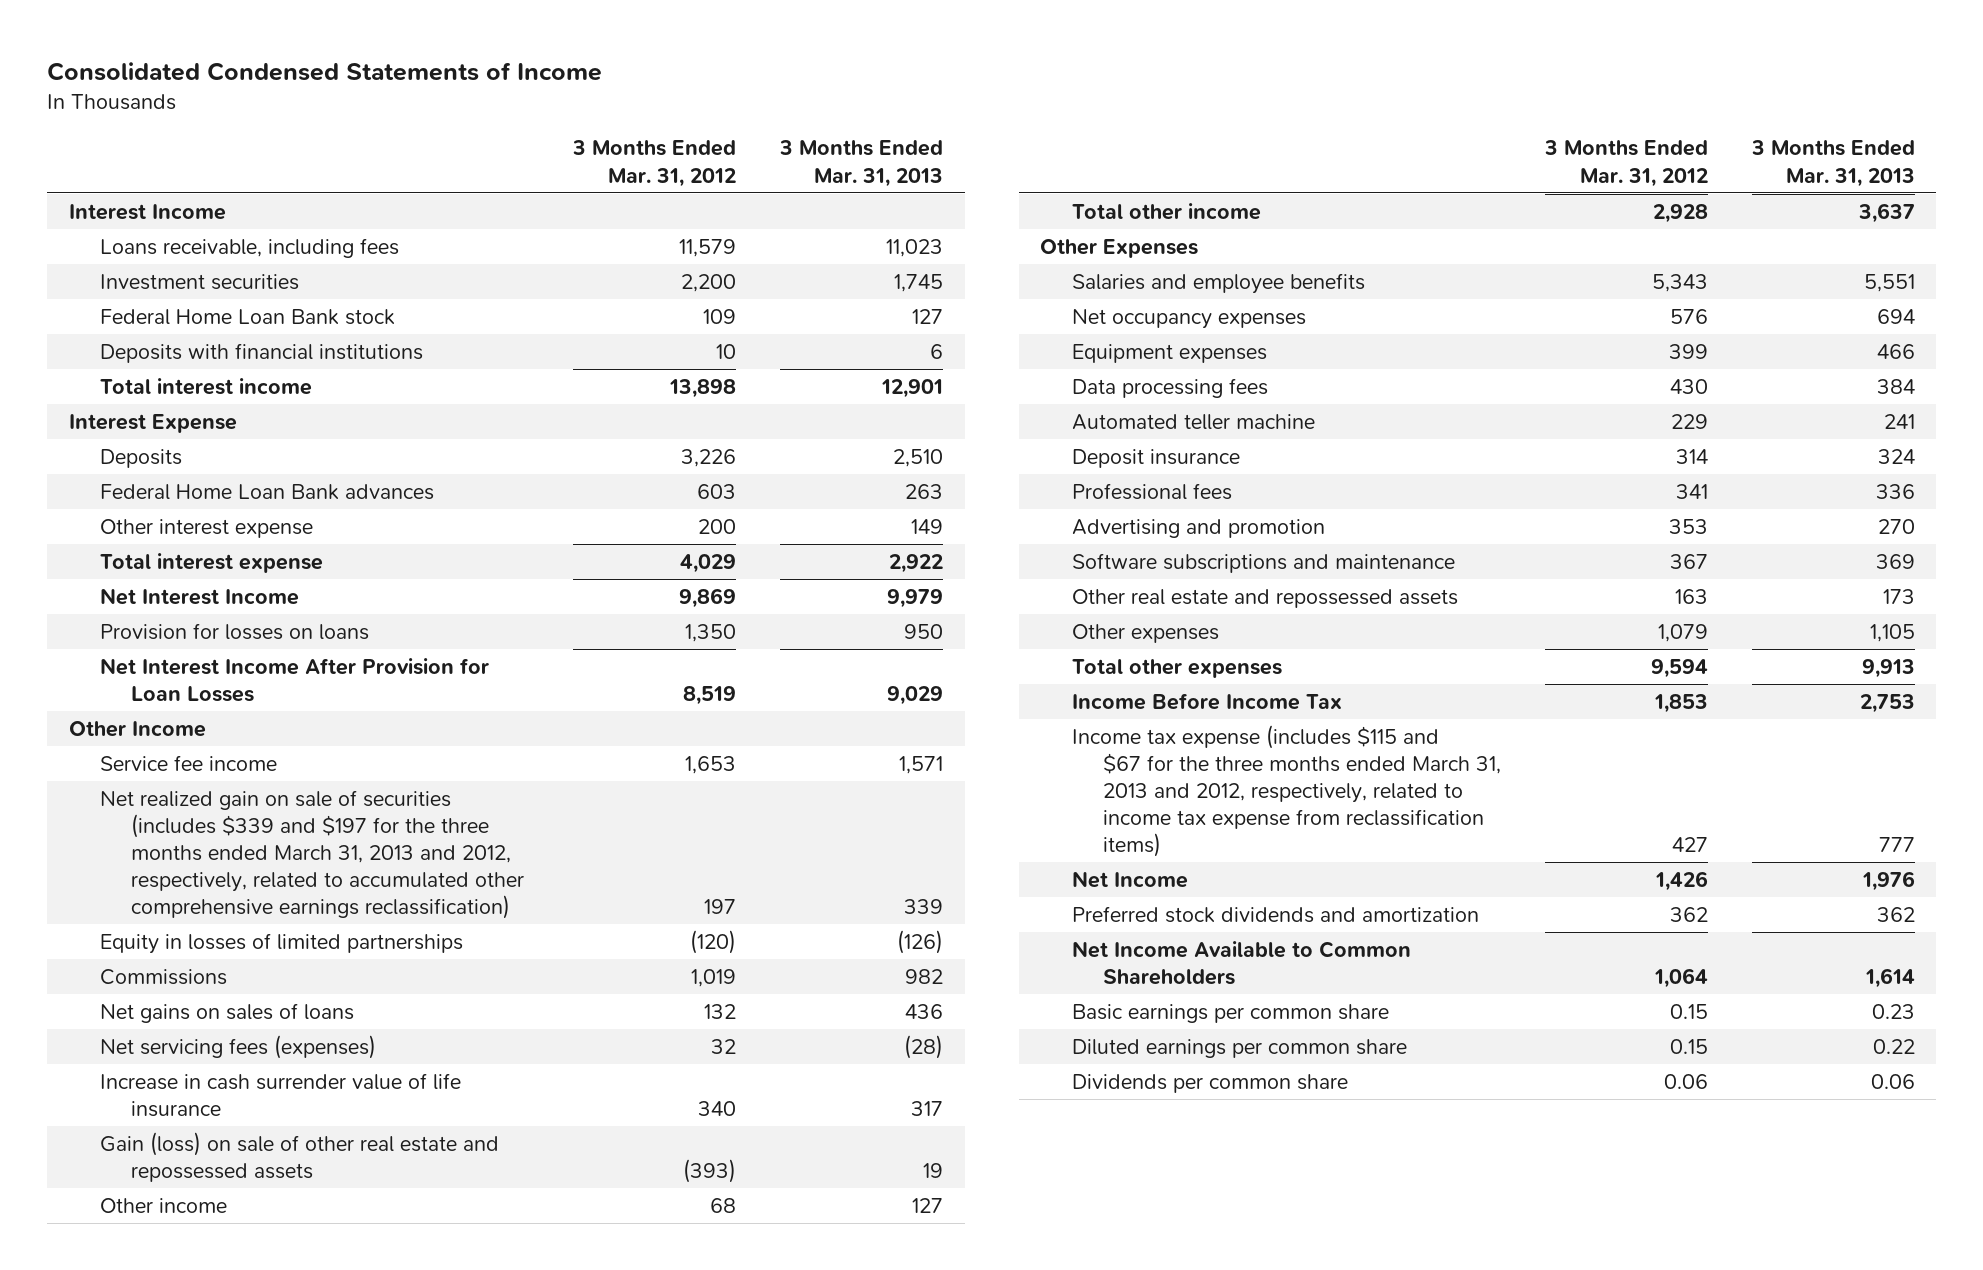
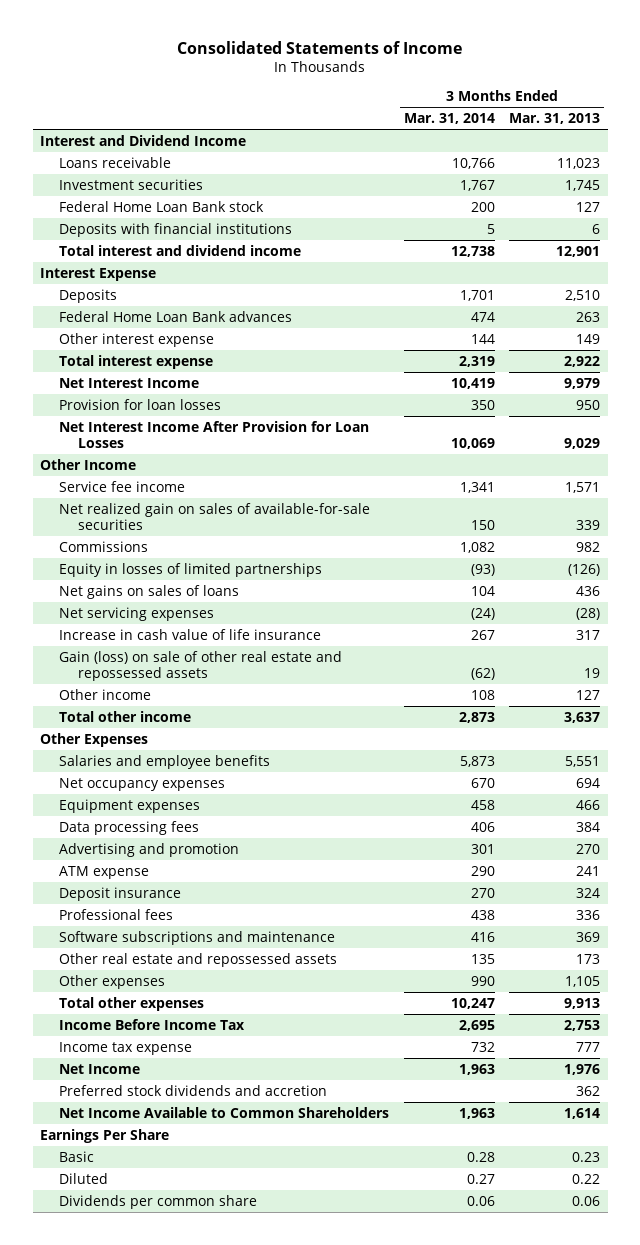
- Consolidated Condensed Statements of Income
+ Consolidated Statements of Income
- | 3 Months Ended Mar. 31, 2012 | 3 Months Ended Mar. 31, 2013
+ | 3 Months Ended Mar. 31, 2014 | 3 Months Ended Mar. 31, 2013
- Interest Income
- Loans receivable, including fees | 11,579 | 11,023
+ Interest and Dividend Income
+ Loans receivable | 10,766 | 11,023
- Total interest income | 13,898 | 12,901
+ Total interest and dividend income | 12,738 | 12,901
- Provision for losses on loans | 1,350 | 950
+ Provision for loan losses | 350 | 950
- Net realized gain on sale of securities (includes $339 and $197 for the three months ended March 31, 2013 and 2012, respectively, related to accumulated other comprehensive earnings reclassification) | 197 | 339
+ Net realized gain on sales of available-for-sale securities | 150 | 339
moved down: Equity in losses of limited partnerships | (93) | (126)
- Net servicing fees (expenses) | 32 | (28)
- Increase in cash surrender value of life insurance | 340 | 317
+ Net servicing expenses | (24) | (28)
+ Increase in cash value of life insurance | 267 | 317
- Automated teller machine | 229 | 241
moved up: Advertising and promotion | 301 | 270
+ ATM expense | 290 | 241
- Income tax expense (includes $115 and $67 for the three months ended March 31, 2013 and 2012, respectively, related to income tax expense from reclassification items) | 427 | 777
+ Income tax expense | 732 | 777
- Preferred stock dividends and amortization | 362 | 362
+ Preferred stock dividends and accretion | | 362
- Basic earnings per common share | 0.15 | 0.23
- Diluted earnings per common share | 0.15 | 0.22
+ Earnings Per Share
+ Basic | 0.28 | 0.23
+ Diluted | 0.27 | 0.22

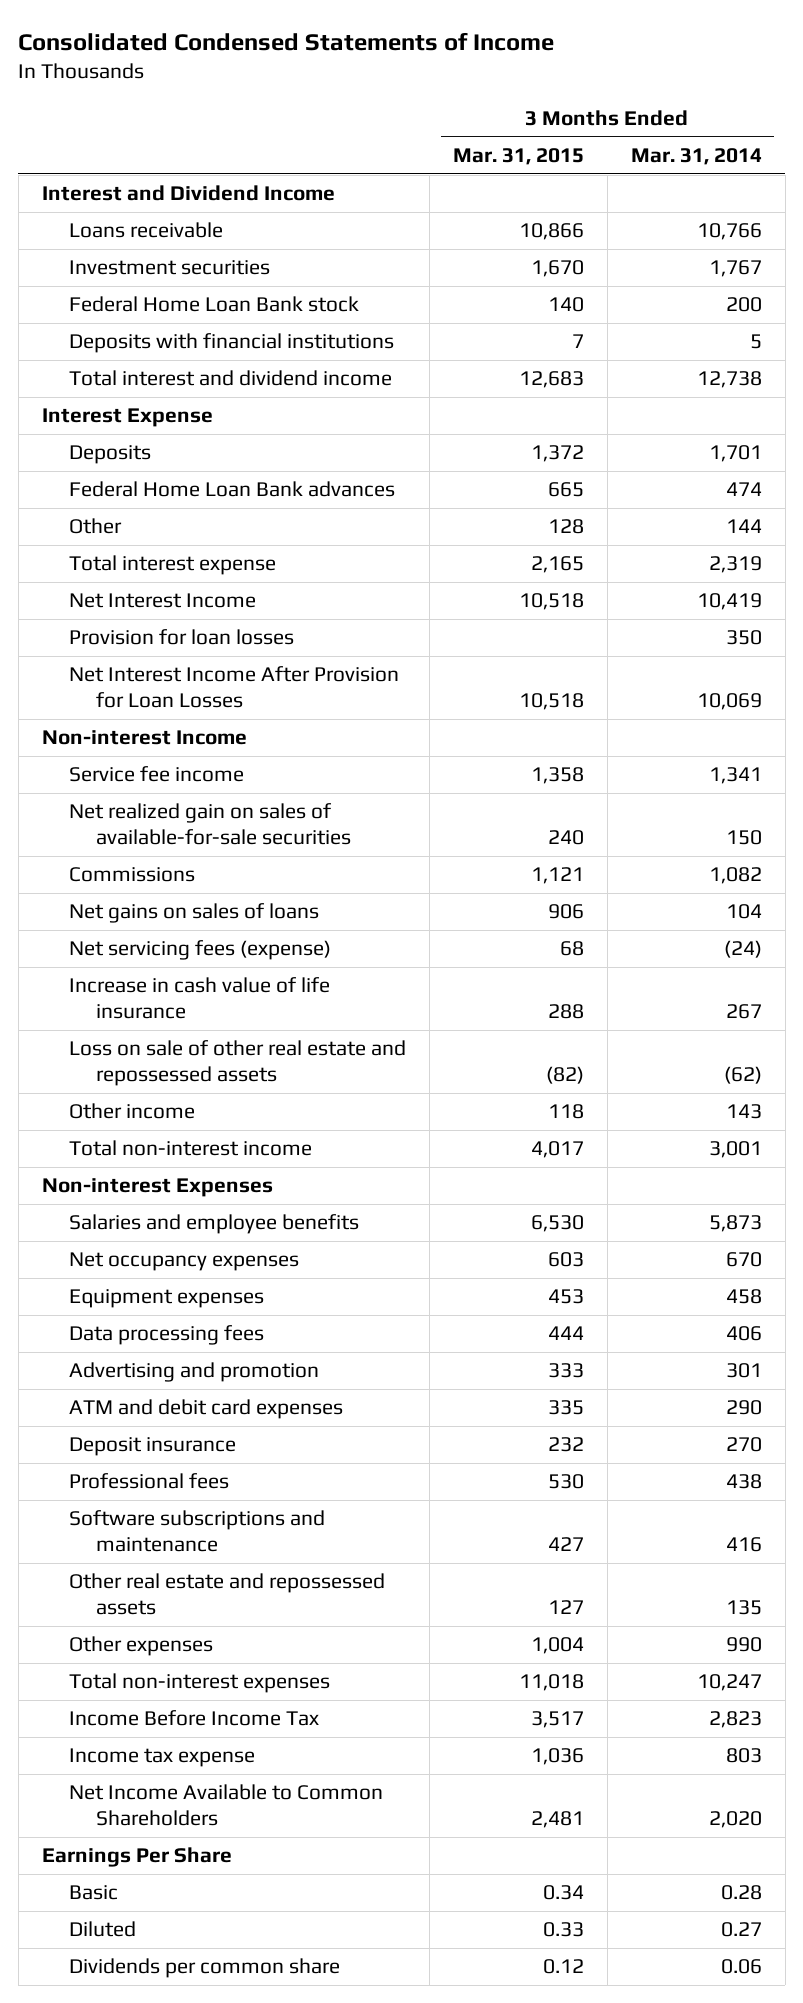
- Consolidated Statements of Income
+ Consolidated Condensed Statements of Income
- | 3 Months Ended Mar. 31, 2014 | 3 Months Ended Mar. 31, 2013
+ | 3 Months Ended Mar. 31, 2015 | 3 Months Ended Mar. 31, 2014
- Other interest expense | 144 | 149
+ Other | 128 | 144
- Other Income
+ Non-interest Income
- Equity in losses of limited partnerships | (93) | (126)
- Net servicing expenses | (24) | (28)
+ Net servicing fees (expense) | 68 | (24)
- Gain (loss) on sale of other real estate and repossessed assets | (62) | 19
- Other income | 108 | 127
- Total other income | 2,873 | 3,637
- Other Expenses
+ Loss on sale of other real estate and repossessed assets | (82) | (62)
+ Other income | 118 | 143
+ Total non-interest income | 4,017 | 3,001
+ Non-interest Expenses
- ATM expense | 290 | 241
+ ATM and debit card expenses | 335 | 290
- Total other expenses | 10,247 | 9,913
- Income Before Income Tax | 2,695 | 2,753
- Income tax expense | 732 | 777
- Net Income | 1,963 | 1,976
- Preferred stock dividends and accretion | | 362
- Net Income Available to Common Shareholders | 1,963 | 1,614
+ Total non-interest expenses | 11,018 | 10,247
+ Income Before Income Tax | 3,517 | 2,823
+ Income tax expense | 1,036 | 803
+ Net Income Available to Common Shareholders | 2,481 | 2,020

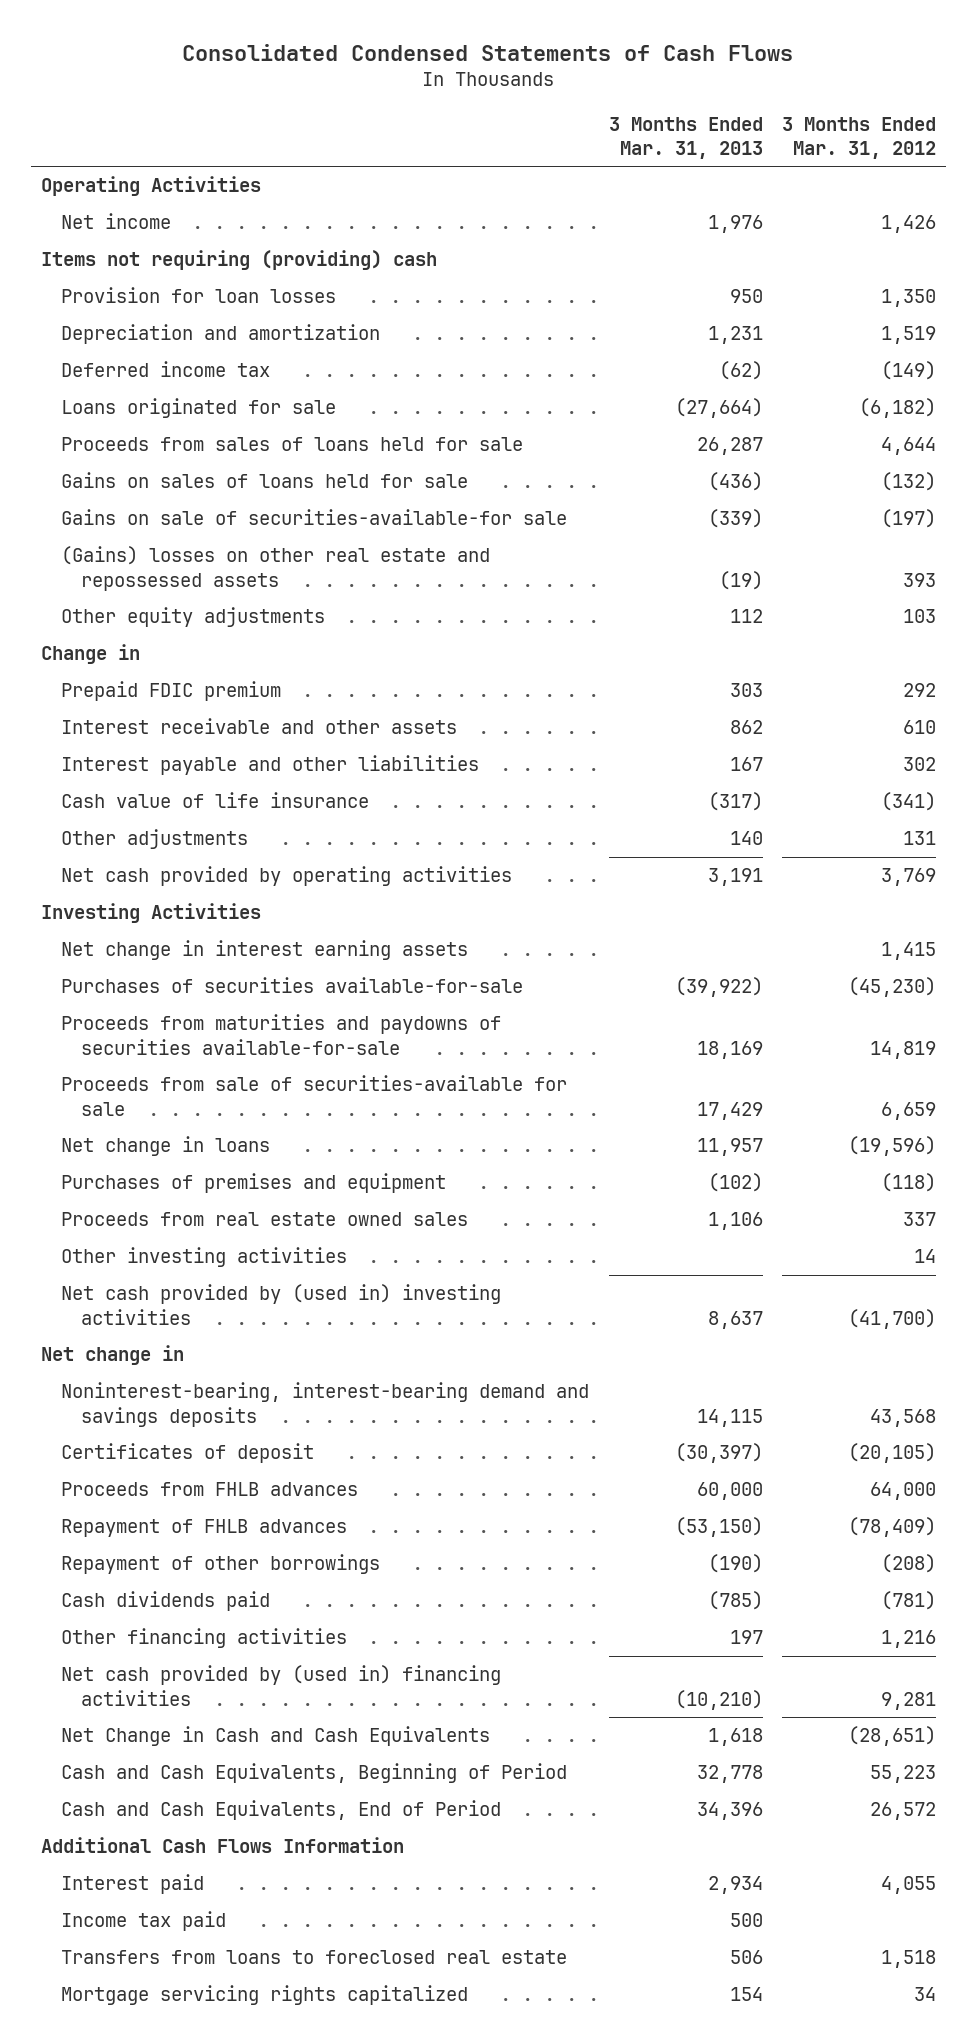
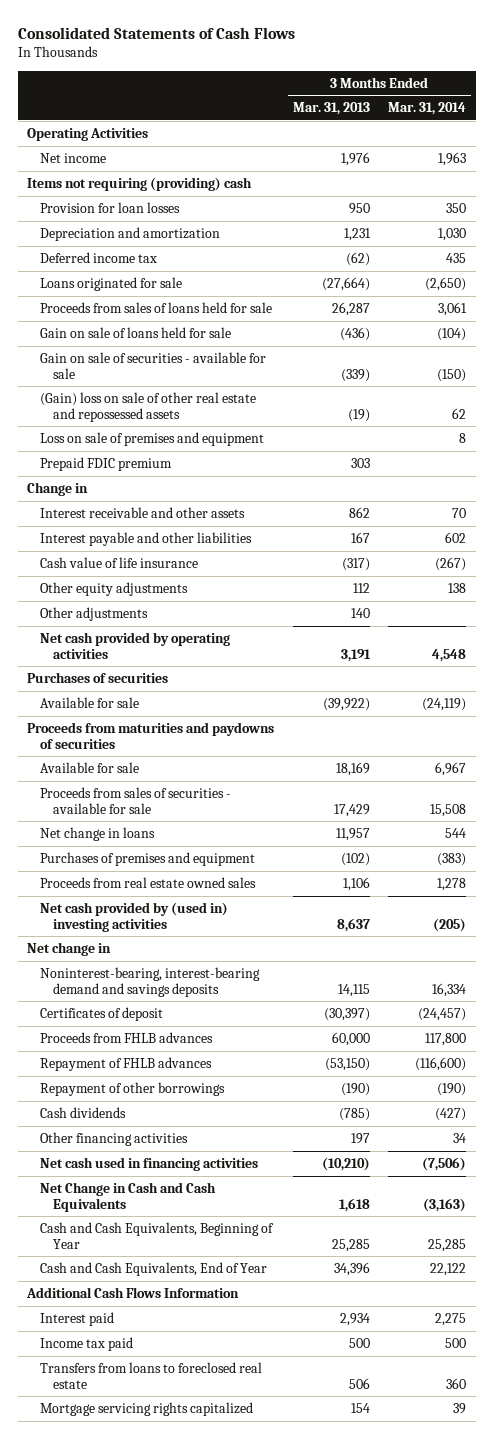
- Consolidated Condensed Statements of Cash Flows
+ Consolidated Statements of Cash Flows
- | 3 Months Ended Mar. 31, 2013 | 3 Months Ended Mar. 31, 2012
+ | 3 Months Ended Mar. 31, 2013 | 3 Months Ended Mar. 31, 2014
- Gains on sales of loans held for sale | (436) | (132)
- Gains on sale of securities-available-for sale | (339) | (197)
- (Gains) losses on other real estate and repossessed assets | (19) | 393
+ Gain on sale of loans held for sale | (436) | (104)
+ Gain on sale of securities - available for sale | (339) | (150)
+ (Gain) loss on sale of other real estate and repossessed assets | (19) | 62
+ Loss on sale of premises and equipment | | 8
moved down: Change in
moved down: Other equity adjustments | 112 | 138
- Investing Activities
- Net change in interest earning assets | | 1,415
- Purchases of securities available-for-sale | (39,922) | (45,230)
- Proceeds from maturities and paydowns of securities available-for-sale | 18,169 | 14,819
- Proceeds from sale of securities-available for sale | 17,429 | 6,659
+ Purchases of securities
+ Available for sale | (39,922) | (24,119)
+ Proceeds from maturities and paydowns of securities
+ Available for sale | 18,169 | 6,967
+ Proceeds from sales of securities - available for sale | 17,429 | 15,508
- Other investing activities | | 14
- Cash dividends paid | (785) | (781)
+ Cash dividends | (785) | (427)
- Net cash provided by (used in) financing activities | (10,210) | 9,281
+ Net cash used in financing activities | (10,210) | (7,506)
- Cash and Cash Equivalents, Beginning of Period | 32,778 | 55,223
- Cash and Cash Equivalents, End of Period | 34,396 | 26,572
+ Cash and Cash Equivalents, Beginning of Year | 25,285 | 25,285
+ Cash and Cash Equivalents, End of Year | 34,396 | 22,122

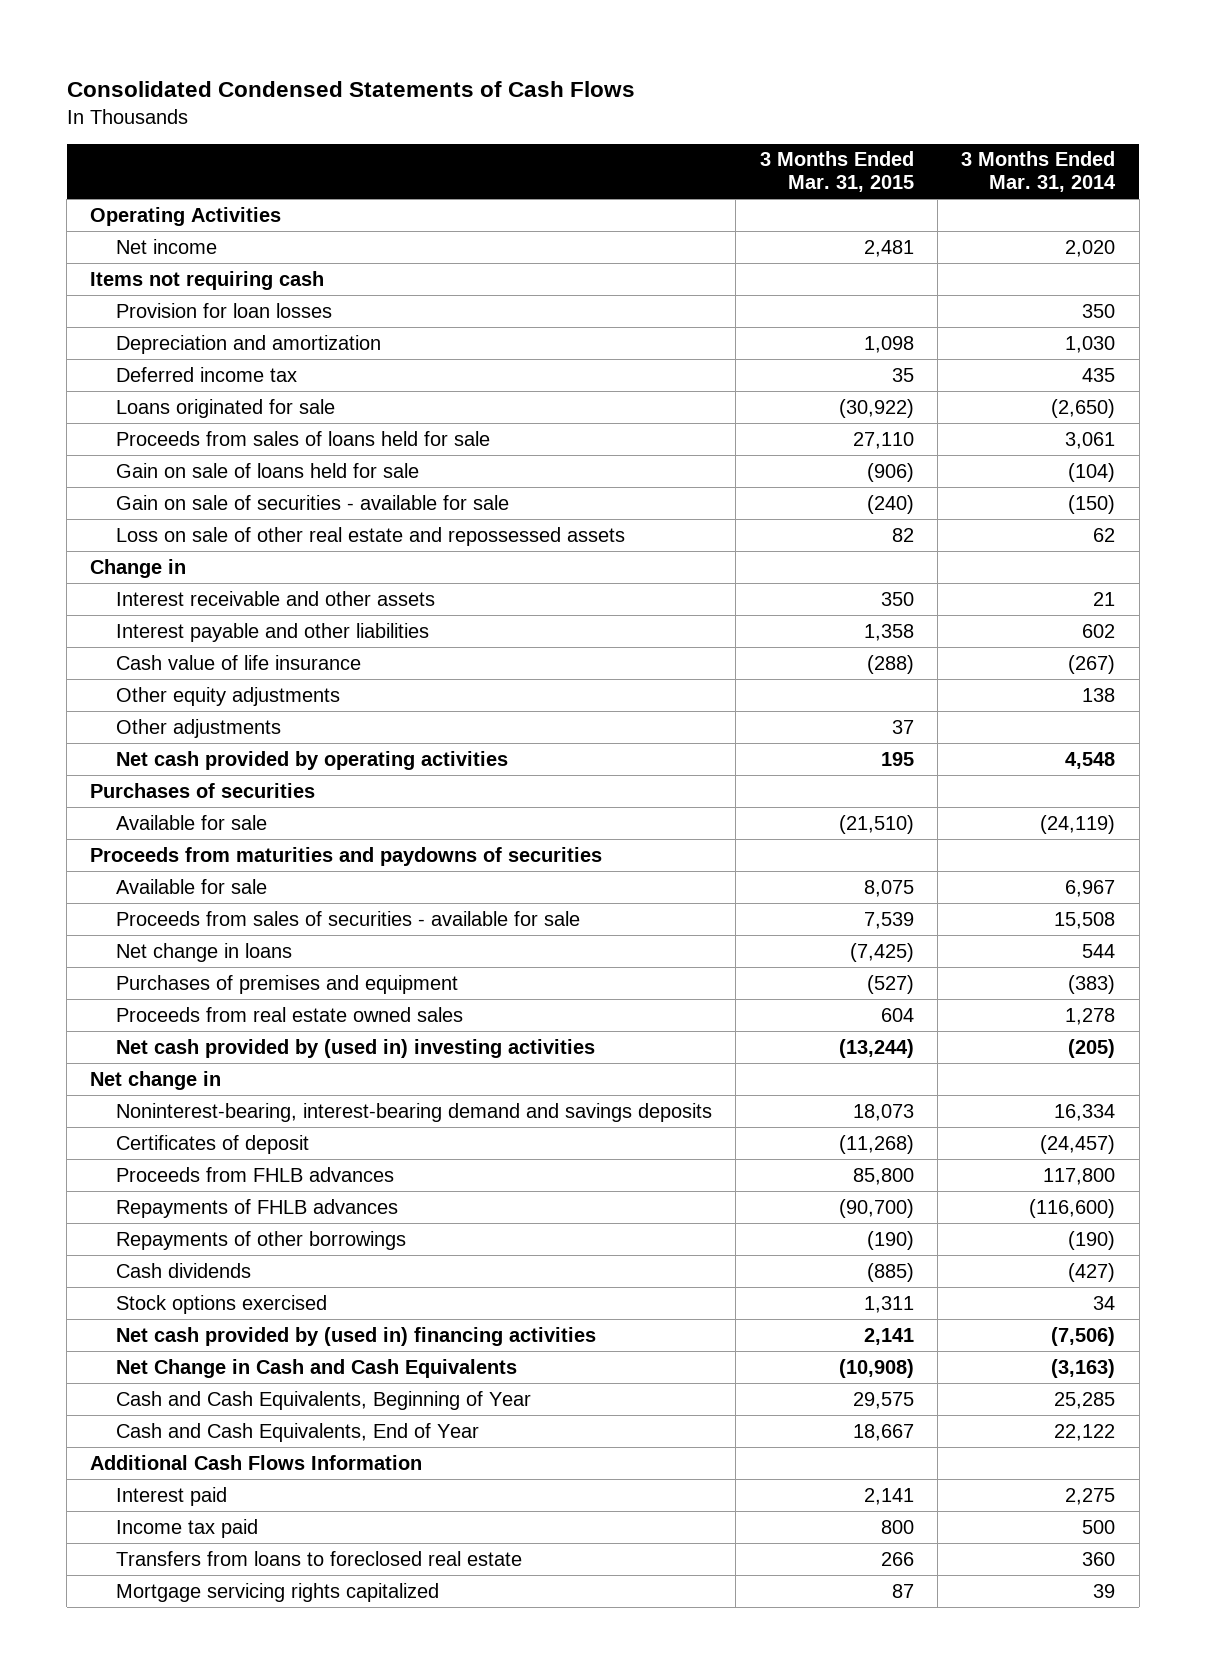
- Consolidated Statements of Cash Flows
+ Consolidated Condensed Statements of Cash Flows
- | 3 Months Ended Mar. 31, 2013 | 3 Months Ended Mar. 31, 2014
+ | 3 Months Ended Mar. 31, 2015 | 3 Months Ended Mar. 31, 2014
- Net income | 1,976 | 1,963
- Items not requiring (providing) cash
+ Net income | 2,481 | 2,020
+ Items not requiring cash
- (Gain) loss on sale of other real estate and repossessed assets | (19) | 62
- Loss on sale of premises and equipment | | 8
- Prepaid FDIC premium | 303 |
+ Loss on sale of other real estate and repossessed assets | 82 | 62
- Interest receivable and other assets | 862 | 70
+ Interest receivable and other assets | 350 | 21
- Repayment of FHLB advances | (53,150) | (116,600)
- Repayment of other borrowings | (190) | (190)
+ Repayments of FHLB advances | (90,700) | (116,600)
+ Repayments of other borrowings | (190) | (190)
- Other financing activities | 197 | 34
- Net cash used in financing activities | (10,210) | (7,506)
+ Stock options exercised | 1,311 | 34
+ Net cash provided by (used in) financing activities | 2,141 | (7,506)

